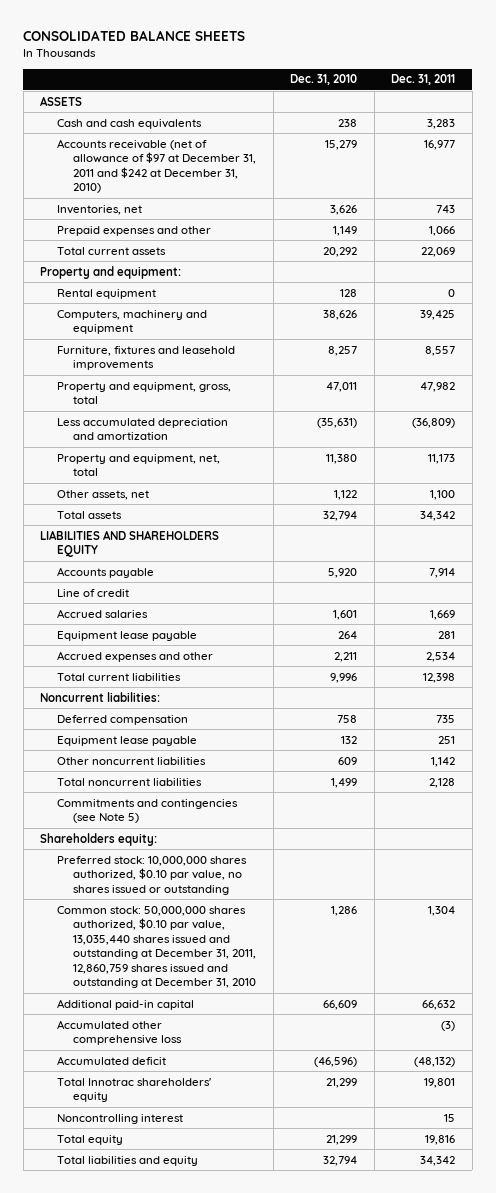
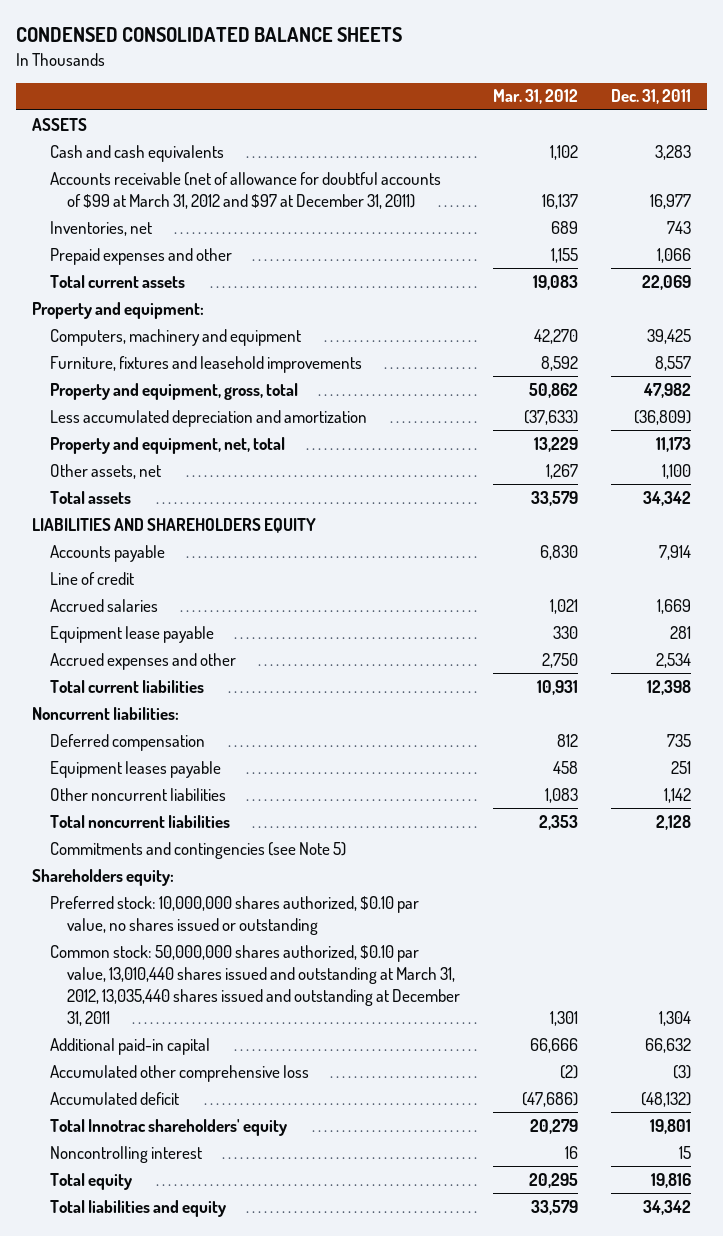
- CONSOLIDATED BALANCE SHEETS
+ CONDENSED CONSOLIDATED BALANCE SHEETS
- | Dec. 31, 2010 | Dec. 31, 2011
+ | Mar. 31, 2012 | Dec. 31, 2011
- Accounts receivable (net of allowance of $97 at December 31, 2011 and $242 at December 31, 2010) | 15,279 | 16,977
+ Accounts receivable (net of allowance for doubtful accounts of $99 at March 31, 2012 and $97 at December 31, 2011) | 16,137 | 16,977
- Rental equipment | 128 | 0
- Equipment lease payable | 132 | 251
+ Equipment leases payable | 458 | 251
- Common stock: 50,000,000 shares authorized, $0.10 par value, 13,035,440 shares issued and outstanding at December 31, 2011, 12,860,759 shares issued and outstanding at December 31, 2010 | 1,286 | 1,304
+ Common stock: 50,000,000 shares authorized, $0.10 par value, 13,010,440 shares issued and outstanding at March 31, 2012, 13,035,440 shares issued and outstanding at December 31, 2011 | 1,301 | 1,304

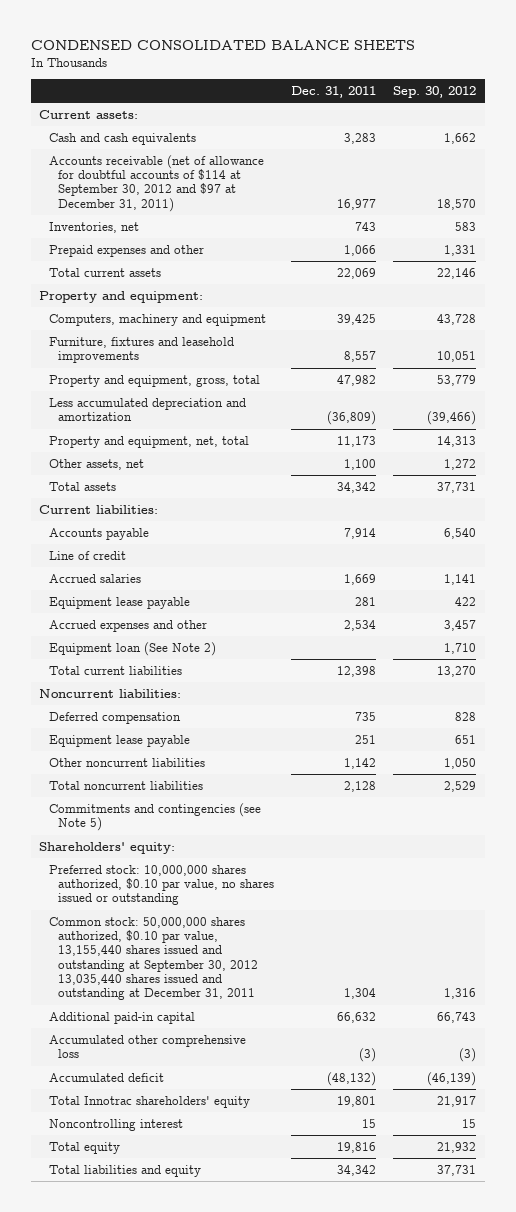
- | Mar. 31, 2012 | Dec. 31, 2011
+ | Dec. 31, 2011 | Sep. 30, 2012
- ASSETS
+ Current assets:
- Accounts receivable (net of allowance for doubtful accounts of $99 at March 31, 2012 and $97 at December 31, 2011) | 16,137 | 16,977
+ Accounts receivable (net of allowance for doubtful accounts of $114 at September 30, 2012 and $97 at December 31, 2011) | 16,977 | 18,570
- LIABILITIES AND SHAREHOLDERS EQUITY
+ Current liabilities:
+ Equipment loan (See Note 2) | | 1,710
- Equipment leases payable | 458 | 251
+ Equipment lease payable | 251 | 651
- Shareholders equity:
+ Shareholders' equity:
- Common stock: 50,000,000 shares authorized, $0.10 par value, 13,010,440 shares issued and outstanding at March 31, 2012, 13,035,440 shares issued and outstanding at December 31, 2011 | 1,301 | 1,304
+ Common stock: 50,000,000 shares authorized, $0.10 par value, 13,155,440 shares issued and outstanding at September 30, 2012 13,035,440 shares issued and outstanding at December 31, 2011 | 1,304 | 1,316

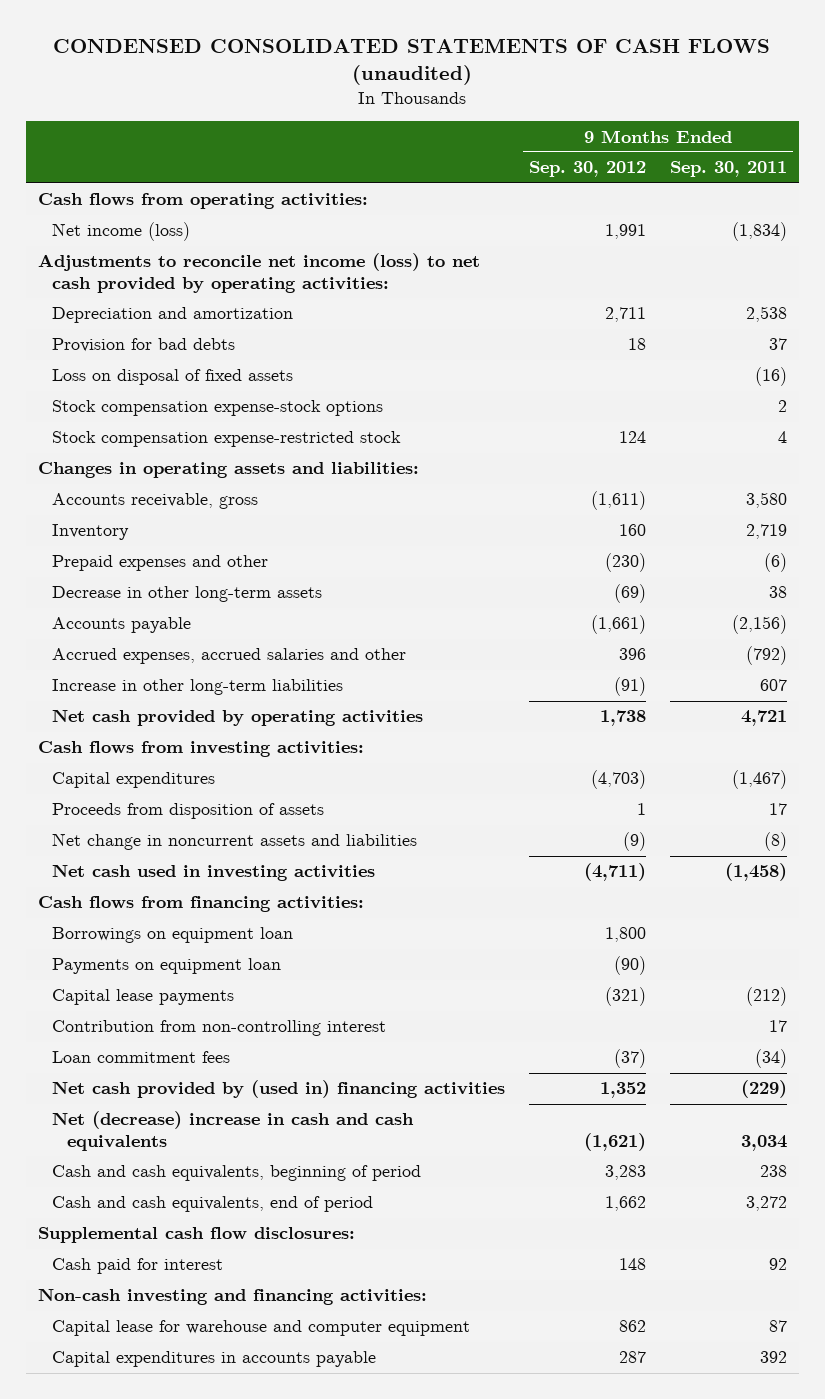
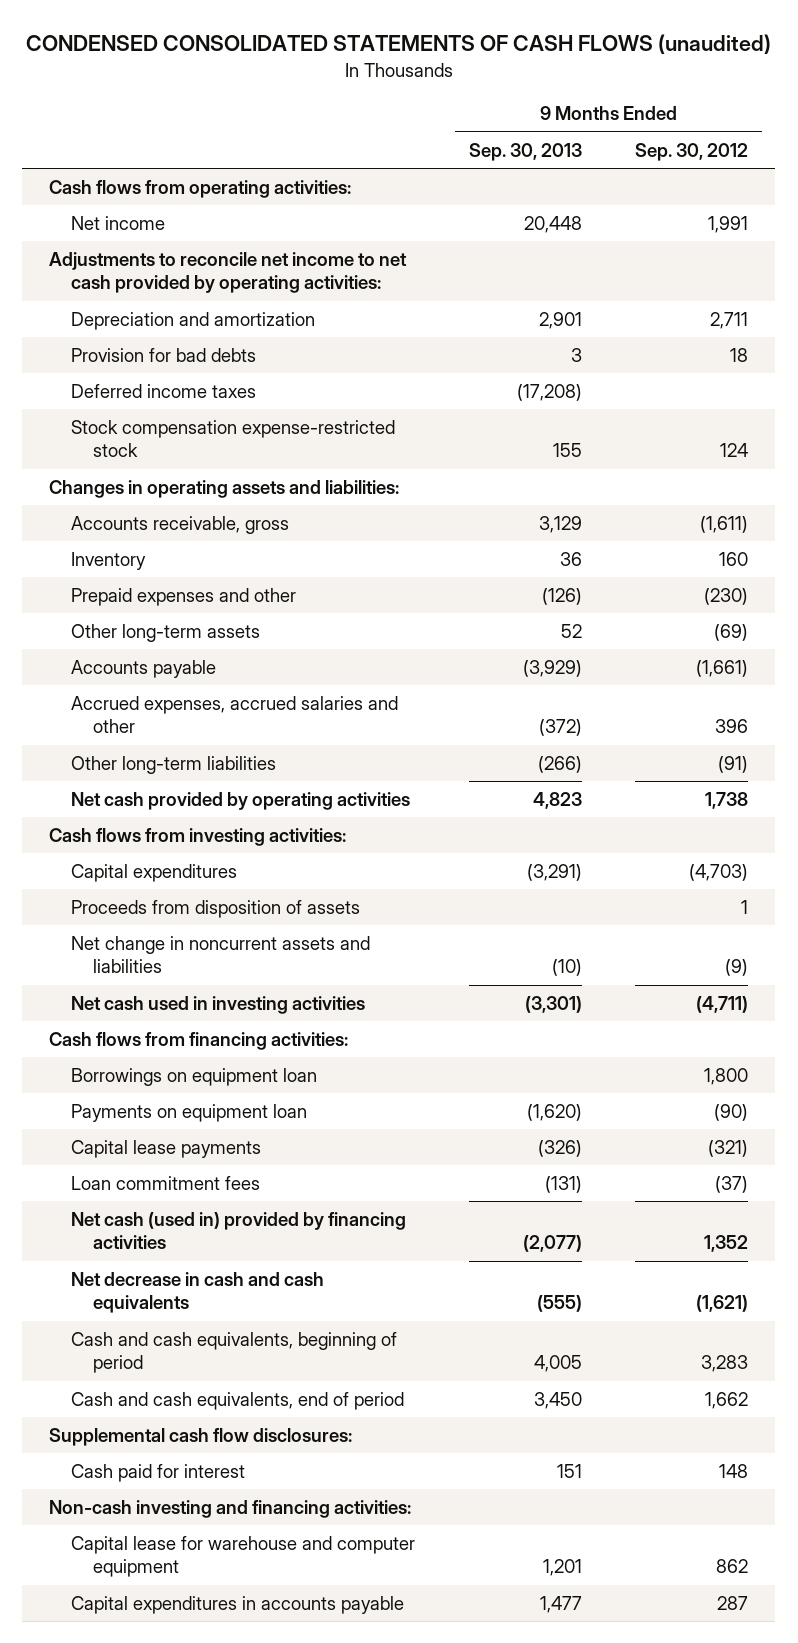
- | 9 Months Ended Sep. 30, 2012 | 9 Months Ended Sep. 30, 2011
+ | 9 Months Ended Sep. 30, 2013 | 9 Months Ended Sep. 30, 2012
- Net income (loss) | 1,991 | (1,834)
- Adjustments to reconcile net income (loss) to net cash provided by operating activities:
+ Net income | 20,448 | 1,991
+ Adjustments to reconcile net income to net cash provided by operating activities:
- Loss on disposal of fixed assets | | (16)
- Stock compensation expense-stock options | | 2
+ Deferred income taxes | (17,208) |
- Decrease in other long-term assets | (69) | 38
+ Other long-term assets | 52 | (69)
- Increase in other long-term liabilities | (91) | 607
+ Other long-term liabilities | (266) | (91)
- Contribution from non-controlling interest | | 17
- Net cash provided by (used in) financing activities | 1,352 | (229)
- Net (decrease) increase in cash and cash equivalents | (1,621) | 3,034
+ Net cash (used in) provided by financing activities | (2,077) | 1,352
+ Net decrease in cash and cash equivalents | (555) | (1,621)

